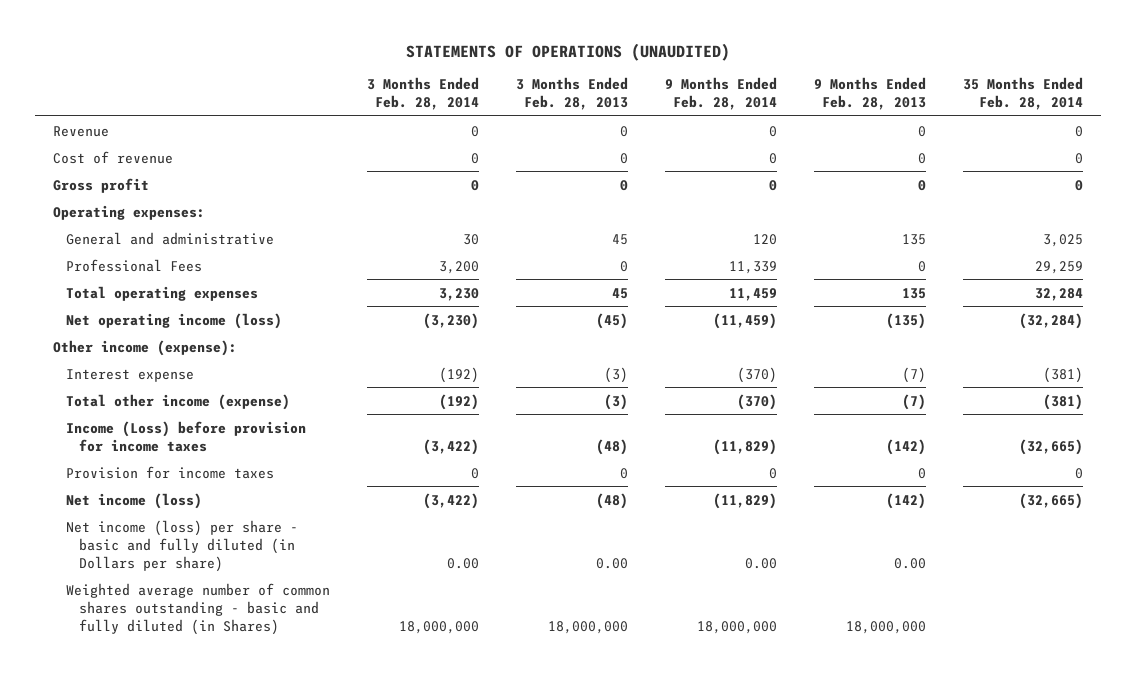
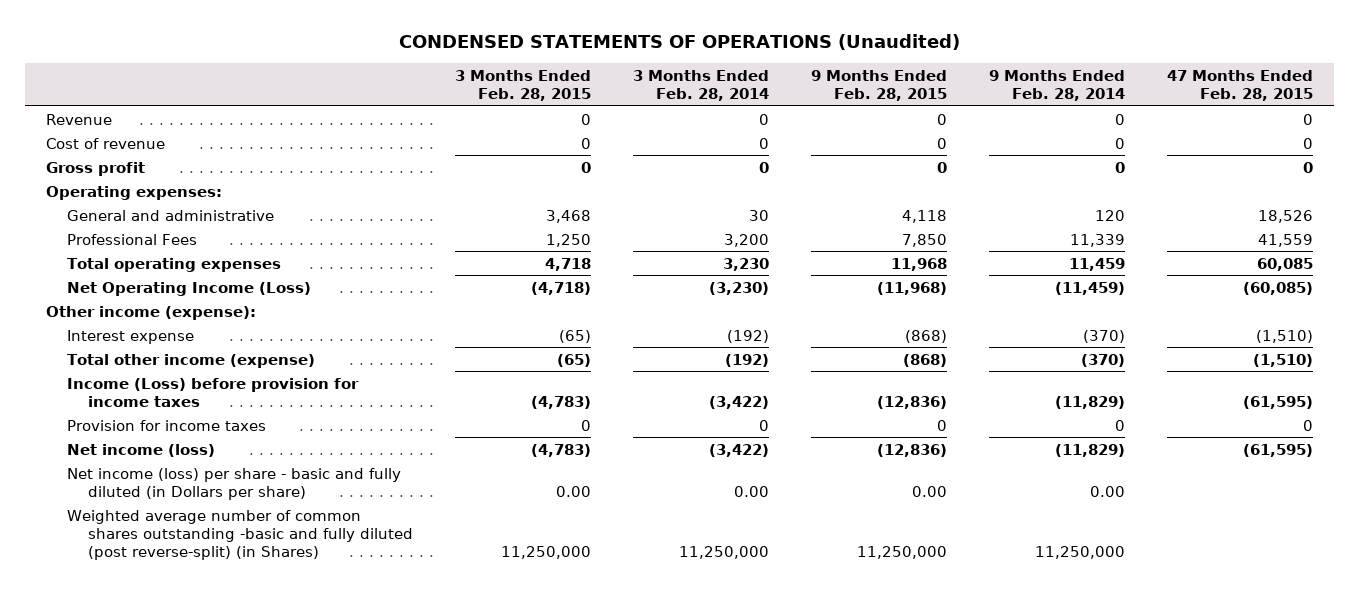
- STATEMENTS OF OPERATIONS (UNAUDITED)
+ CONDENSED STATEMENTS OF OPERATIONS (Unaudited)
- | 3 Months Ended Feb. 28, 2014 | 3 Months Ended Feb. 28, 2013 | 9 Months Ended Feb. 28, 2014 | 9 Months Ended Feb. 28, 2013 | 35 Months Ended Feb. 28, 2014
+ | 3 Months Ended Feb. 28, 2015 | 3 Months Ended Feb. 28, 2014 | 9 Months Ended Feb. 28, 2015 | 9 Months Ended Feb. 28, 2014 | 47 Months Ended Feb. 28, 2015
- Net operating income (loss) | (3,230) | (45) | (11,459) | (135) | (32,284)
+ Net Operating Income (Loss) | (4,718) | (3,230) | (11,968) | (11,459) | (60,085)
- Weighted average number of common shares outstanding - basic and fully diluted (in Shares) | 18,000,000 | 18,000,000 | 18,000,000 | 18,000,000 |
+ Weighted average number of common shares outstanding -basic and fully diluted (post reverse-split) (in Shares) | 11,250,000 | 11,250,000 | 11,250,000 | 11,250,000 |

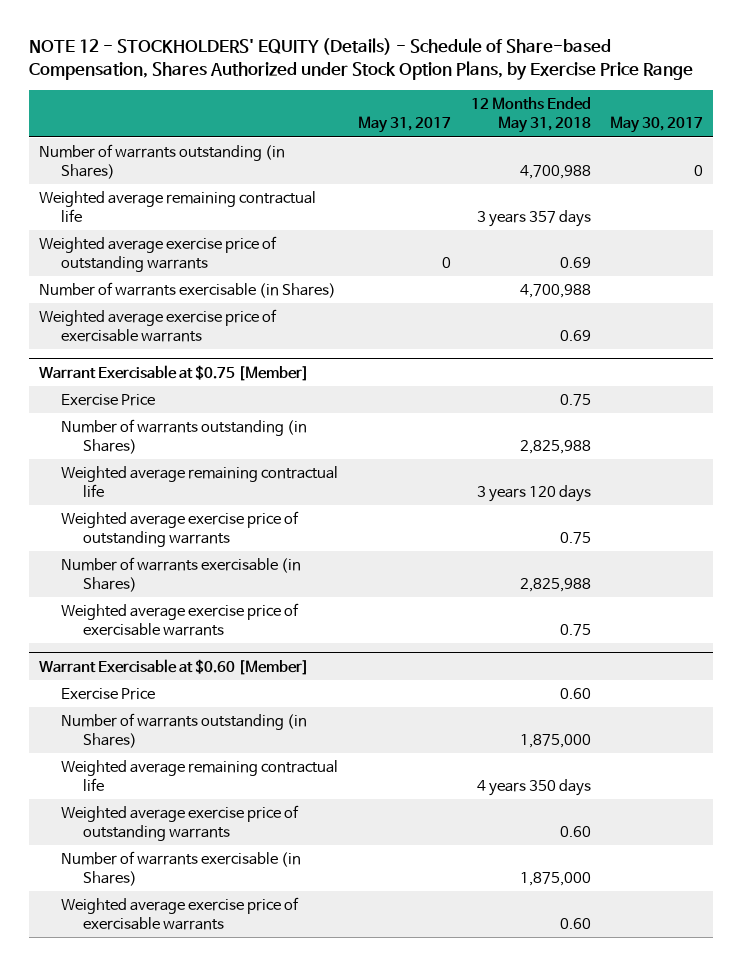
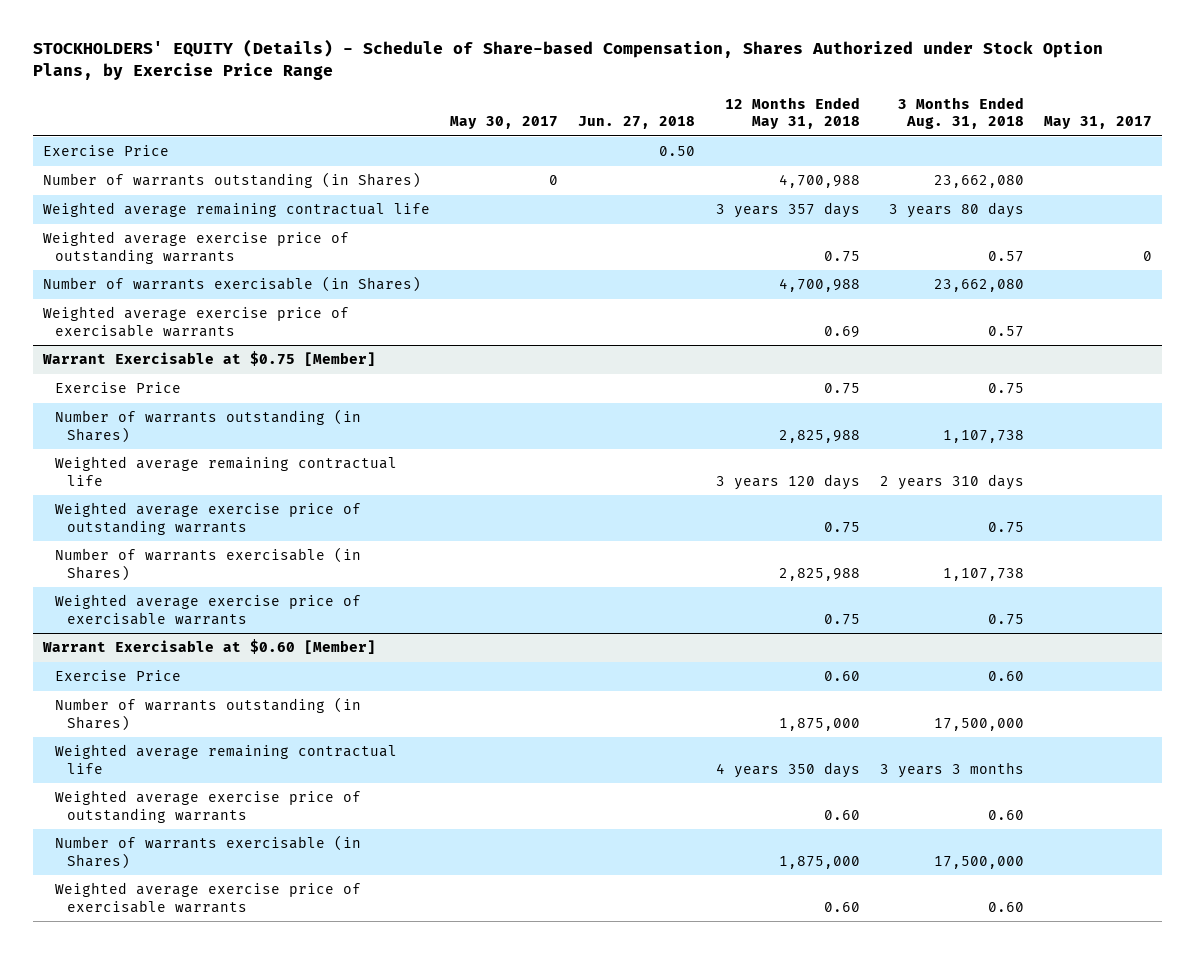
- NOTE 12 - STOCKHOLDERS' EQUITY (Details) - Schedule of Share-based Compensation, Shares Authorized under Stock Option Plans, by Exercise Price Range
+ STOCKHOLDERS' EQUITY (Details) - Schedule of Share-based Compensation, Shares Authorized under Stock Option Plans, by Exercise Price Range
- | May 31, 2017 | 12 Months Ended May 31, 2018 | May 30, 2017
+ | May 30, 2017 | Jun. 27, 2018 | 12 Months Ended May 31, 2018 | 3 Months Ended Aug. 31, 2018 | May 31, 2017
+ Exercise Price | | 0.50 | | |
- Weighted average exercise price of outstanding warrants | 0 | 0.69 |
+ Weighted average exercise price of outstanding warrants | | | 0.75 | 0.57 | 0

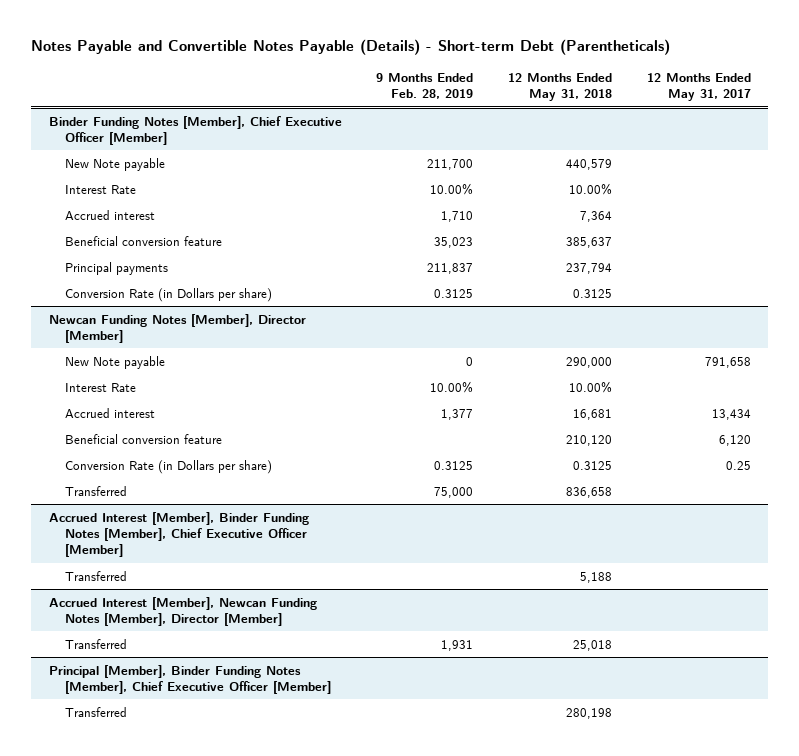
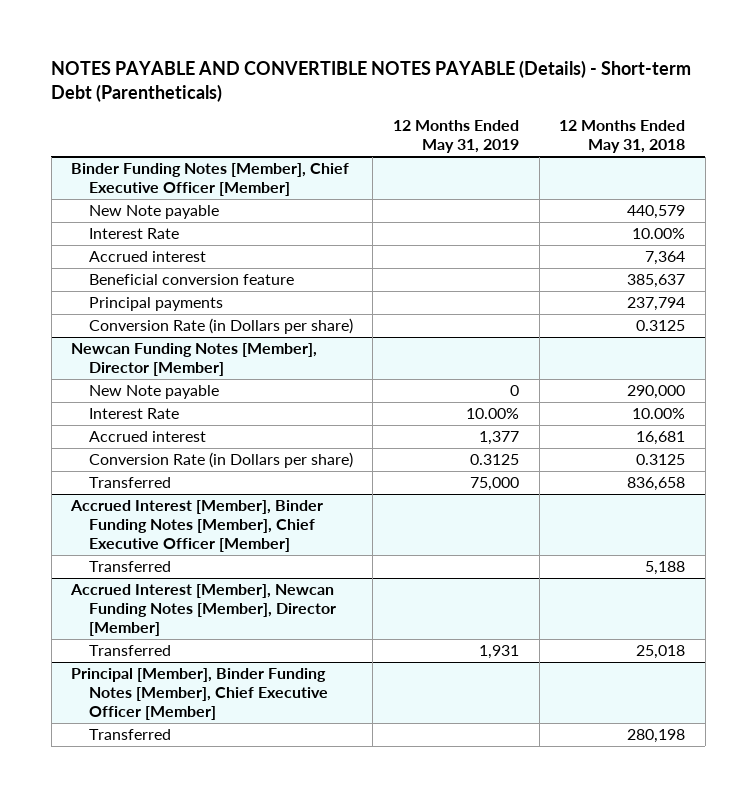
- Notes Payable and Convertible Notes Payable (Details) - Short-term Debt (Parentheticals)
+ NOTES PAYABLE AND CONVERTIBLE NOTES PAYABLE (Details) - Short-term Debt (Parentheticals)
- | 9 Months Ended Feb. 28, 2019 | 12 Months Ended May 31, 2018 | 12 Months Ended May 31, 2017
+ | 12 Months Ended May 31, 2019 | 12 Months Ended May 31, 2018
@ Newcan Funding Notes [Member], Director [Member]
- Beneficial conversion feature | | 210,120 | 6,120

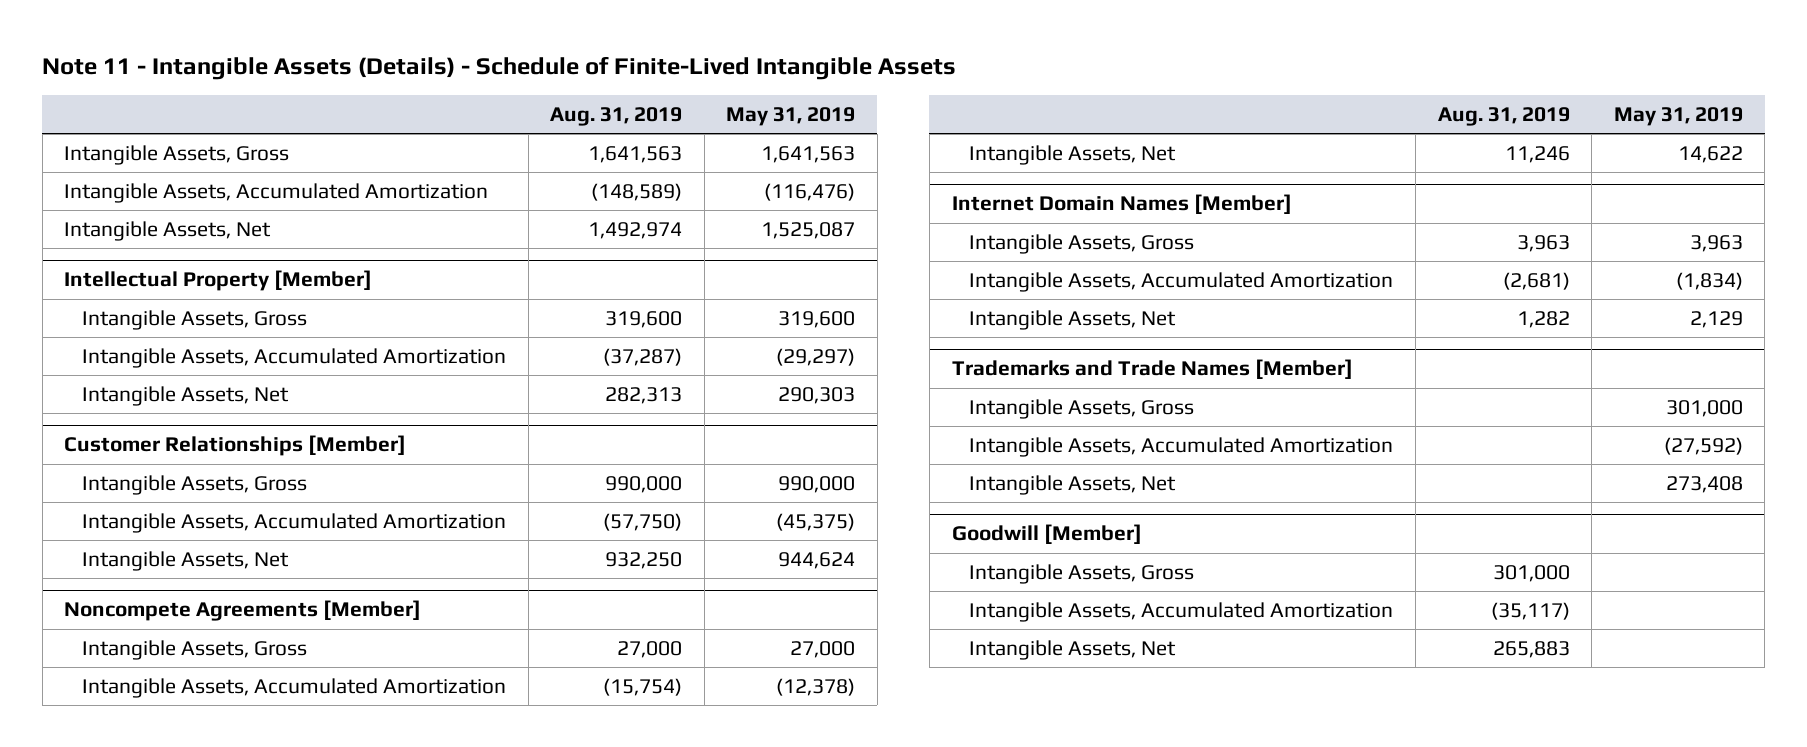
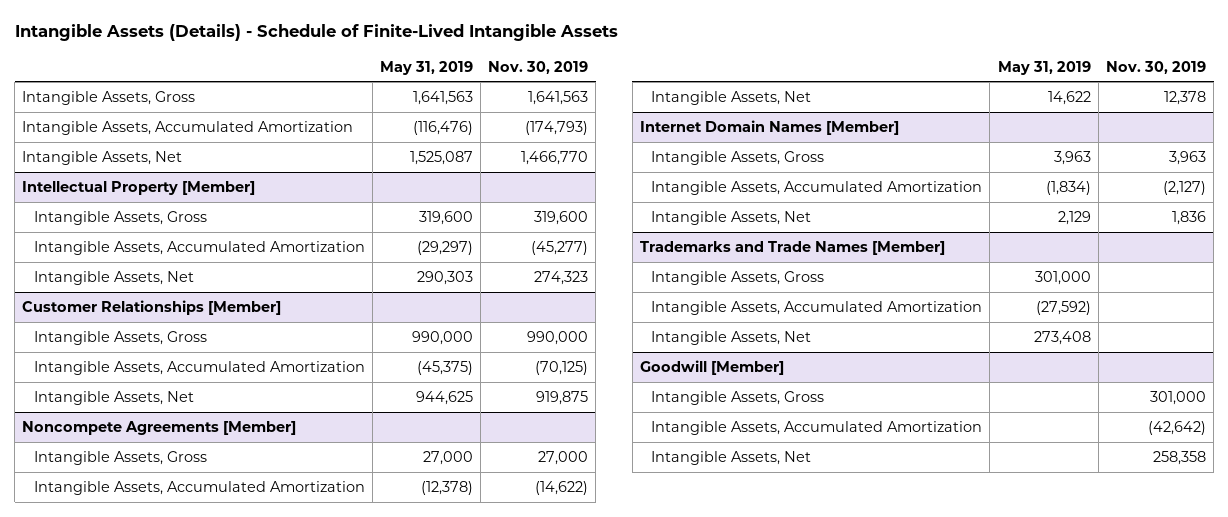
- Note 11 - Intangible Assets (Details) - Schedule of Finite-Lived Intangible Assets
+ Intangible Assets (Details) - Schedule of Finite-Lived Intangible Assets
- | Aug. 31, 2019 | May 31, 2019
+ | May 31, 2019 | Nov. 30, 2019
@ Customer Relationships [Member]
- Intangible Assets, Net | 932,250 | 944,624
+ Intangible Assets, Net | 944,625 | 919,875

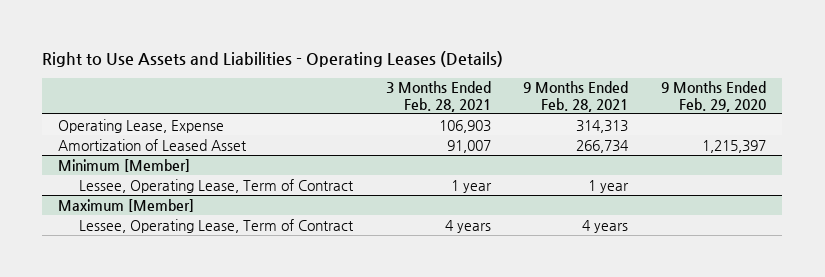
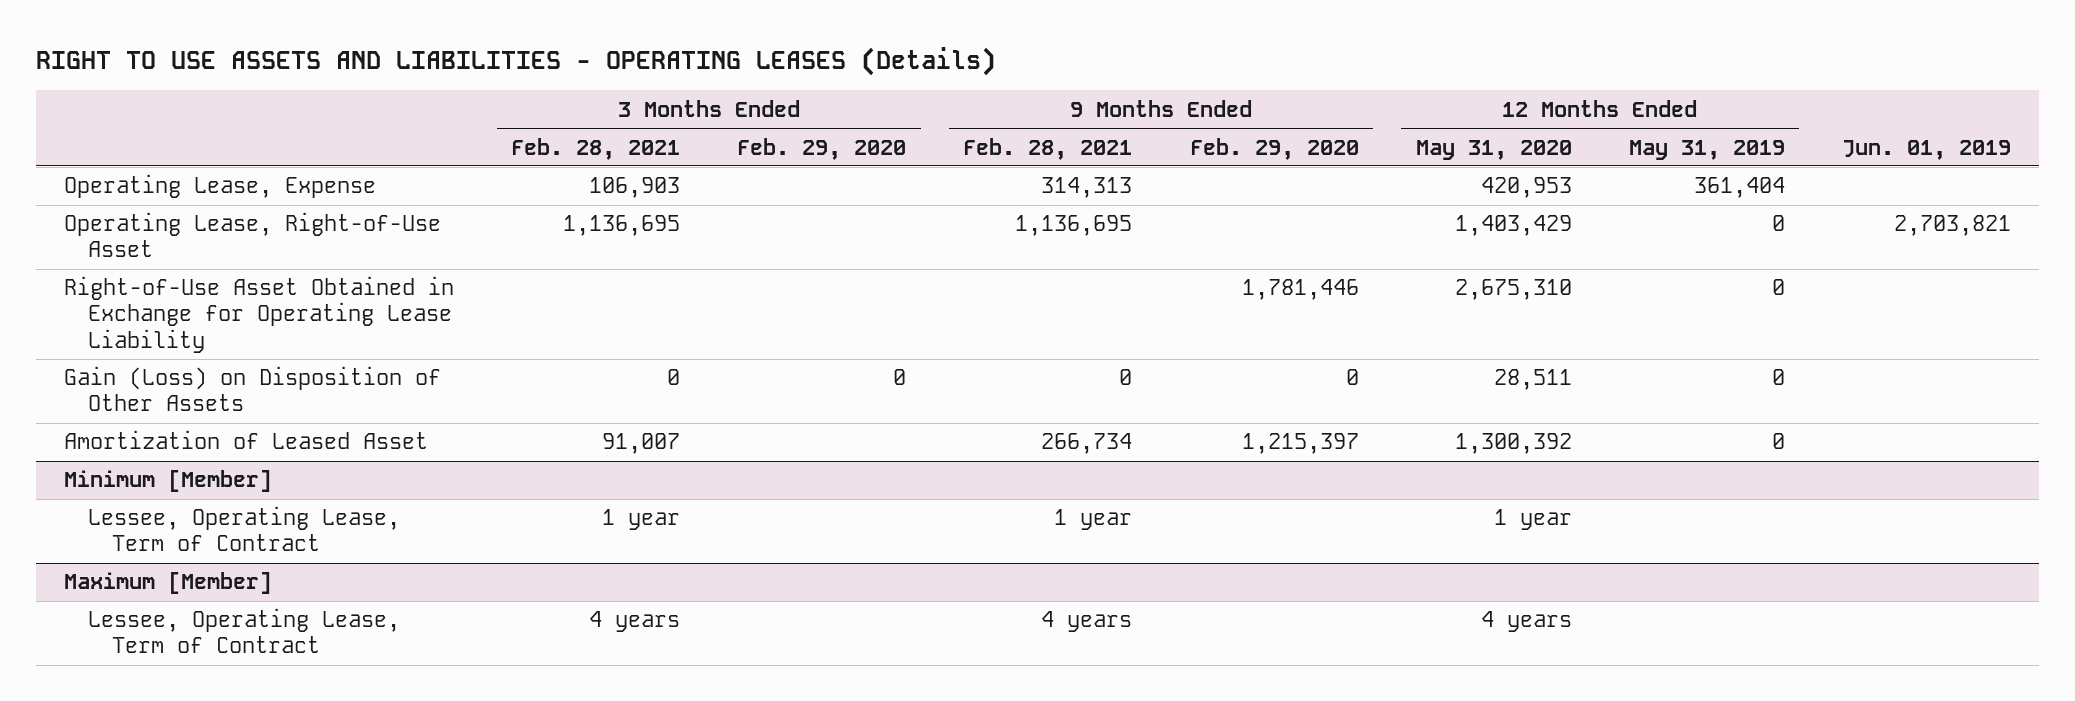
- Right to Use Assets and Liabilities - Operating Leases (Details)
+ RIGHT TO USE ASSETS AND LIABILITIES - OPERATING LEASES (Details)
- | 3 Months Ended Feb. 28, 2021 | 9 Months Ended Feb. 28, 2021 | 9 Months Ended Feb. 29, 2020
+ | 3 Months Ended Feb. 28, 2021 | 3 Months Ended Feb. 29, 2020 | 9 Months Ended Feb. 28, 2021 | 9 Months Ended Feb. 29, 2020 | 12 Months Ended May 31, 2020 | 12 Months Ended May 31, 2019 | Jun. 01, 2019
+ Operating Lease, Right-of-Use Asset | 1,136,695 | | 1,136,695 | | 1,403,429 | 0 | 2,703,821
+ Right-of-Use Asset Obtained in Exchange for Operating Lease Liability | | | | 1,781,446 | 2,675,310 | 0 |
+ Gain (Loss) on Disposition of Other Assets | 0 | 0 | 0 | 0 | 28,511 | 0 |

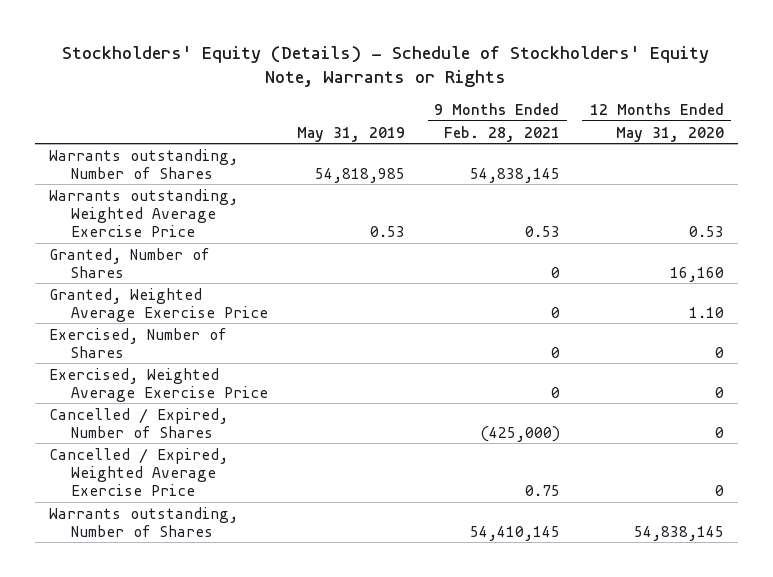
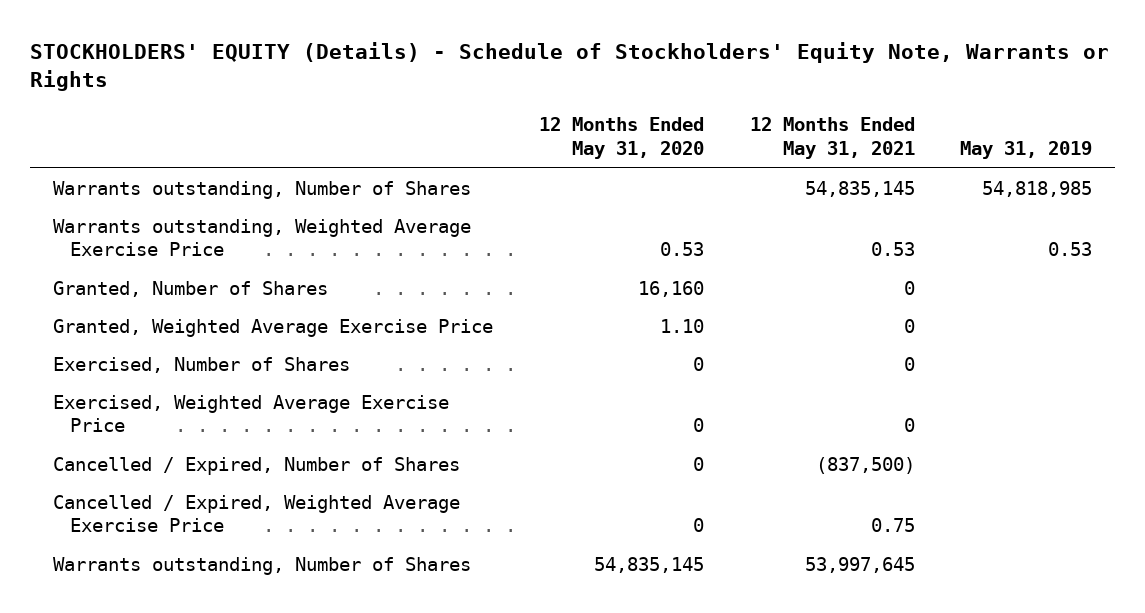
- Stockholders' Equity (Details) - Schedule of Stockholders' Equity Note, Warrants or Rights
+ STOCKHOLDERS' EQUITY (Details) - Schedule of Stockholders' Equity Note, Warrants or Rights
- | May 31, 2019 | 9 Months Ended Feb. 28, 2021 | 12 Months Ended May 31, 2020
+ | 12 Months Ended May 31, 2020 | 12 Months Ended May 31, 2021 | May 31, 2019
- Warrants outstanding, Number of Shares | | 54,410,145 | 54,838,145
+ Warrants outstanding, Number of Shares | 54,835,145 | 53,997,645 |

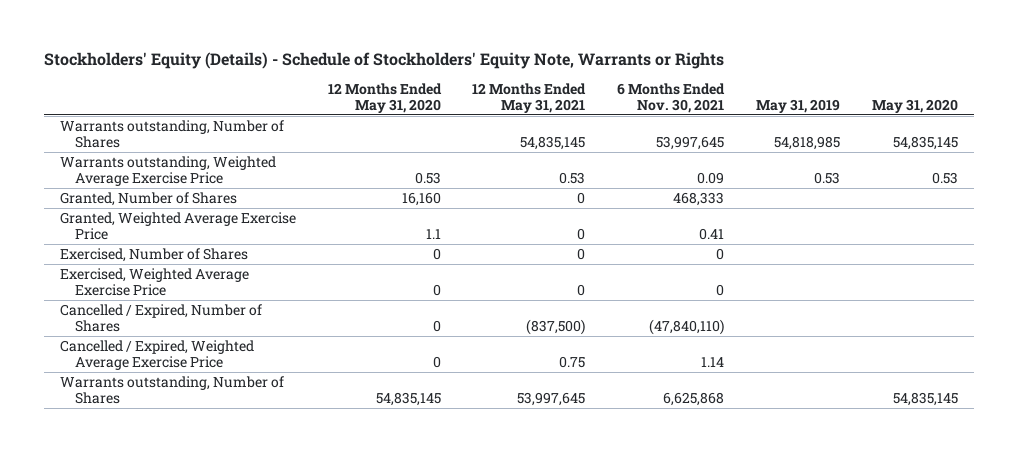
- STOCKHOLDERS' EQUITY (Details) - Schedule of Stockholders' Equity Note, Warrants or Rights
+ Stockholders' Equity (Details) - Schedule of Stockholders' Equity Note, Warrants or Rights
- | 12 Months Ended May 31, 2020 | 12 Months Ended May 31, 2021 | May 31, 2019
+ | 12 Months Ended May 31, 2020 | 12 Months Ended May 31, 2021 | 6 Months Ended Nov. 30, 2021 | May 31, 2019 | May 31, 2020
- Granted, Weighted Average Exercise Price | 1.10 | 0 |
+ Granted, Weighted Average Exercise Price | 1.1 | 0 | 0.41 | |

